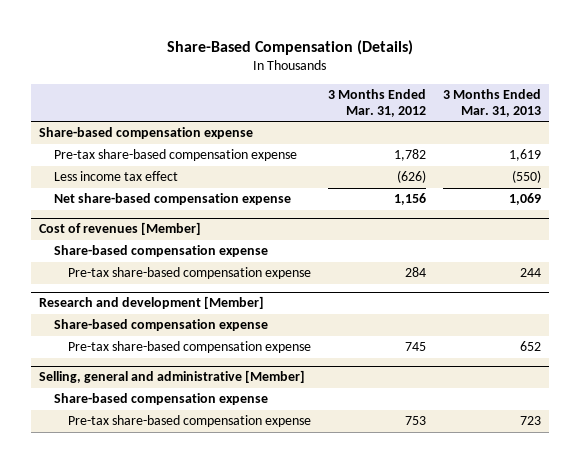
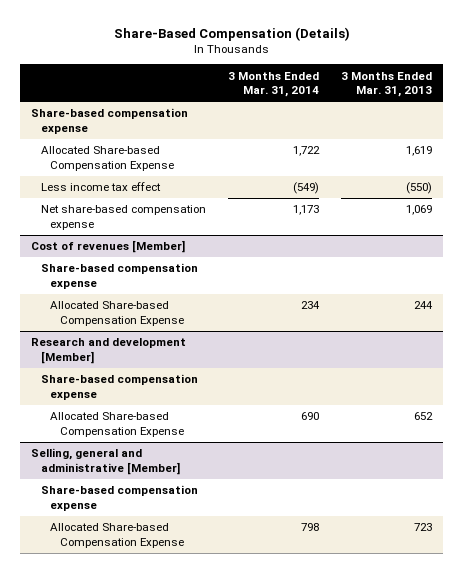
- | 3 Months Ended Mar. 31, 2012 | 3 Months Ended Mar. 31, 2013
+ | 3 Months Ended Mar. 31, 2014 | 3 Months Ended Mar. 31, 2013
- Pre-tax share-based compensation expense | 1,782 | 1,619
+ Allocated Share-based Compensation Expense | 1,722 | 1,619
@ Cost of revenues [Member]
- Pre-tax share-based compensation expense | 284 | 244
+ Allocated Share-based Compensation Expense | 234 | 244
@ Research and development [Member]
- Pre-tax share-based compensation expense | 745 | 652
+ Allocated Share-based Compensation Expense | 690 | 652
@ Selling, general and administrative [Member]
- Pre-tax share-based compensation expense | 753 | 723
+ Allocated Share-based Compensation Expense | 798 | 723

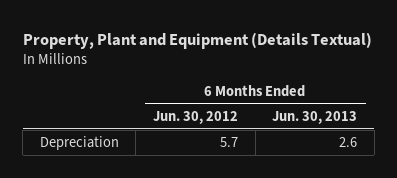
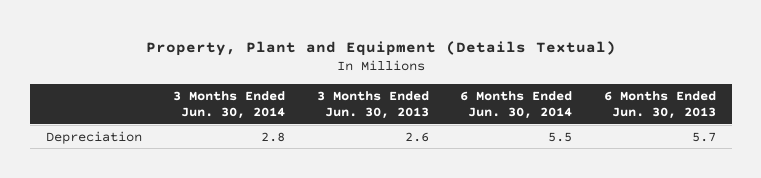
- | 6 Months Ended Jun. 30, 2012 | 6 Months Ended Jun. 30, 2013
+ | 3 Months Ended Jun. 30, 2014 | 3 Months Ended Jun. 30, 2013 | 6 Months Ended Jun. 30, 2014 | 6 Months Ended Jun. 30, 2013
- Depreciation | 5.7 | 2.6
+ Depreciation | 2.8 | 2.6 | 5.5 | 5.7

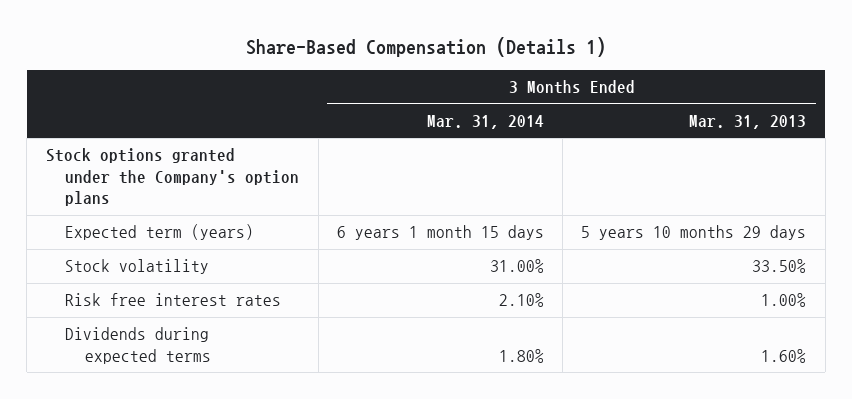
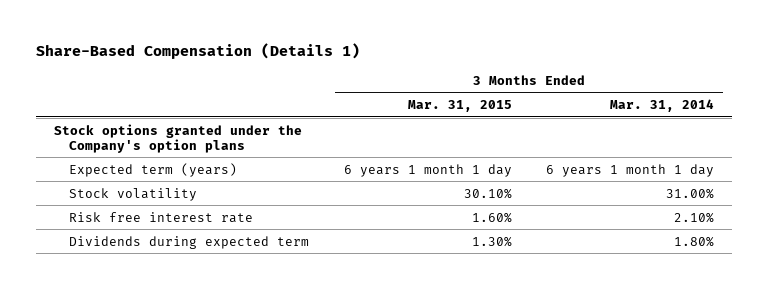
- | 3 Months Ended Mar. 31, 2014 | 3 Months Ended Mar. 31, 2013
+ | 3 Months Ended Mar. 31, 2015 | 3 Months Ended Mar. 31, 2014
- Expected term (years) | 6 years 1 month 15 days | 5 years 10 months 29 days
+ Expected term (years) | 6 years 1 month 1 day | 6 years 1 month 1 day
- Risk free interest rates | 2.10% | 1.00%
- Dividends during expected terms | 1.80% | 1.60%
+ Risk free interest rate | 1.60% | 2.10%
+ Dividends during expected term | 1.30% | 1.80%

